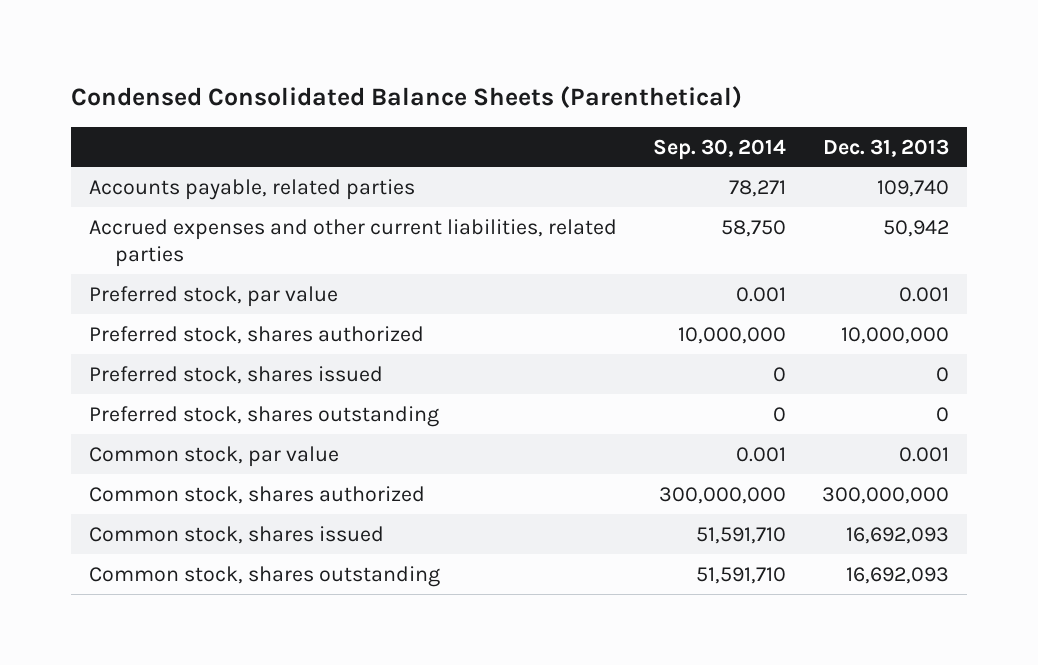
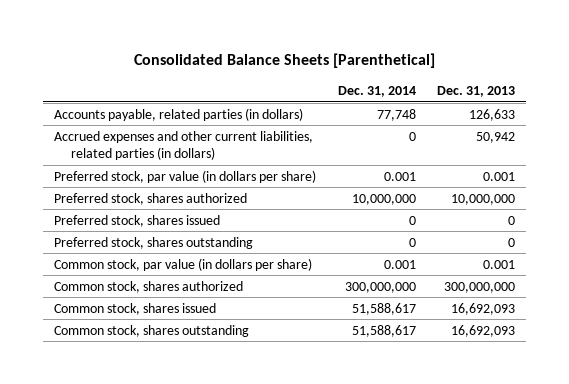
- Condensed Consolidated Balance Sheets (Parenthetical)
+ Consolidated Balance Sheets [Parenthetical]
- | Sep. 30, 2014 | Dec. 31, 2013
+ | Dec. 31, 2014 | Dec. 31, 2013
- Accounts payable, related parties | 78,271 | 109,740
- Accrued expenses and other current liabilities, related parties | 58,750 | 50,942
- Preferred stock, par value | 0.001 | 0.001
+ Accounts payable, related parties (in dollars) | 77,748 | 126,633
+ Accrued expenses and other current liabilities, related parties (in dollars) | 0 | 50,942
+ Preferred stock, par value (in dollars per share) | 0.001 | 0.001
- Common stock, par value | 0.001 | 0.001
+ Common stock, par value (in dollars per share) | 0.001 | 0.001

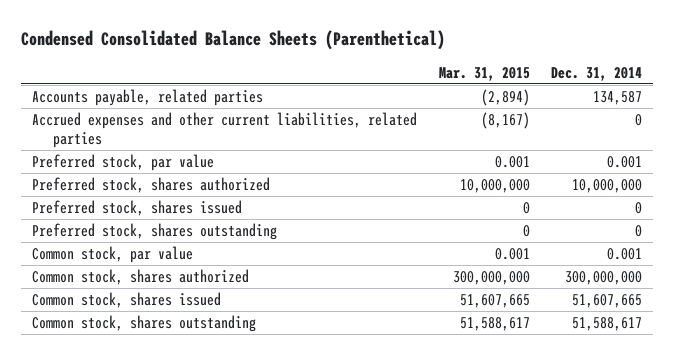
- Consolidated Balance Sheets [Parenthetical]
+ Condensed Consolidated Balance Sheets (Parenthetical)
- | Dec. 31, 2014 | Dec. 31, 2013
+ | Mar. 31, 2015 | Dec. 31, 2014
- Accounts payable, related parties (in dollars) | 77,748 | 126,633
- Accrued expenses and other current liabilities, related parties (in dollars) | 0 | 50,942
- Preferred stock, par value (in dollars per share) | 0.001 | 0.001
+ Accounts payable, related parties | (2,894) | 134,587
+ Accrued expenses and other current liabilities, related parties | (8,167) | 0
+ Preferred stock, par value | 0.001 | 0.001
- Common stock, par value (in dollars per share) | 0.001 | 0.001
+ Common stock, par value | 0.001 | 0.001
- Common stock, shares issued | 51,588,617 | 16,692,093
+ Common stock, shares issued | 51,607,665 | 51,607,665

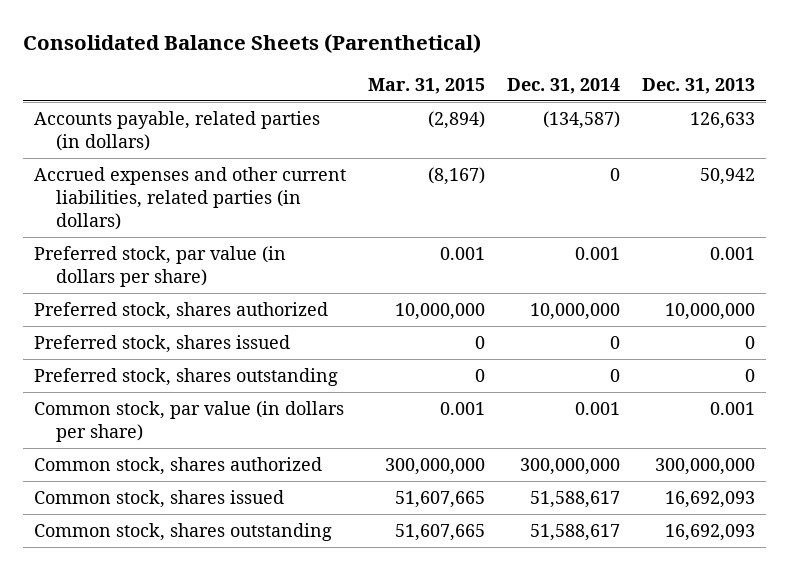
- Condensed Consolidated Balance Sheets (Parenthetical)
+ Consolidated Balance Sheets (Parenthetical)
- | Mar. 31, 2015 | Dec. 31, 2014
+ | Mar. 31, 2015 | Dec. 31, 2014 | Dec. 31, 2013
- Accounts payable, related parties | (2,894) | 134,587
- Accrued expenses and other current liabilities, related parties | (8,167) | 0
- Preferred stock, par value | 0.001 | 0.001
+ Accounts payable, related parties (in dollars) | (2,894) | (134,587) | 126,633
+ Accrued expenses and other current liabilities, related parties (in dollars) | (8,167) | 0 | 50,942
+ Preferred stock, par value (in dollars per share) | 0.001 | 0.001 | 0.001
- Common stock, par value | 0.001 | 0.001
+ Common stock, par value (in dollars per share) | 0.001 | 0.001 | 0.001
- Common stock, shares issued | 51,607,665 | 51,607,665
- Common stock, shares outstanding | 51,588,617 | 51,588,617
+ Common stock, shares issued | 51,607,665 | 51,588,617 | 16,692,093
+ Common stock, shares outstanding | 51,607,665 | 51,588,617 | 16,692,093

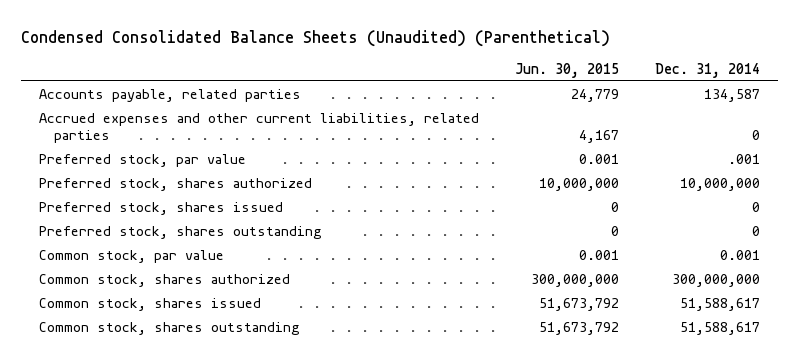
- Consolidated Balance Sheets (Parenthetical)
+ Condensed Consolidated Balance Sheets (Unaudited) (Parenthetical)
- | Mar. 31, 2015 | Dec. 31, 2014 | Dec. 31, 2013
+ | Jun. 30, 2015 | Dec. 31, 2014
- Accounts payable, related parties (in dollars) | (2,894) | (134,587) | 126,633
- Accrued expenses and other current liabilities, related parties (in dollars) | (8,167) | 0 | 50,942
- Preferred stock, par value (in dollars per share) | 0.001 | 0.001 | 0.001
+ Accounts payable, related parties | 24,779 | 134,587
+ Accrued expenses and other current liabilities, related parties | 4,167 | 0
+ Preferred stock, par value | 0.001 | .001
- Common stock, par value (in dollars per share) | 0.001 | 0.001 | 0.001
+ Common stock, par value | 0.001 | 0.001

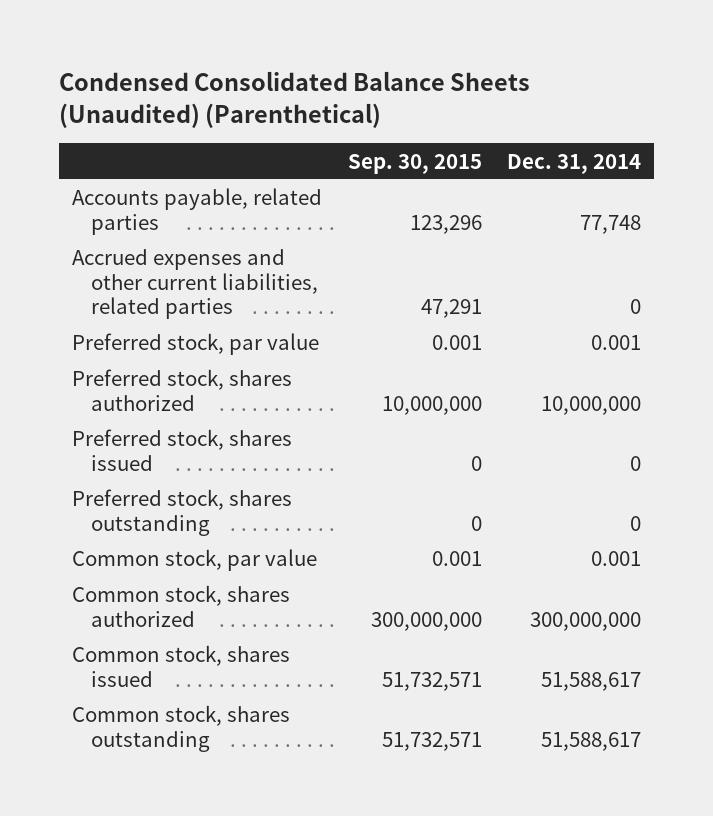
- | Jun. 30, 2015 | Dec. 31, 2014
+ | Sep. 30, 2015 | Dec. 31, 2014
- Accounts payable, related parties | 24,779 | 134,587
+ Accounts payable, related parties | 123,296 | 77,748
- Preferred stock, par value | 0.001 | .001
+ Preferred stock, par value | 0.001 | 0.001

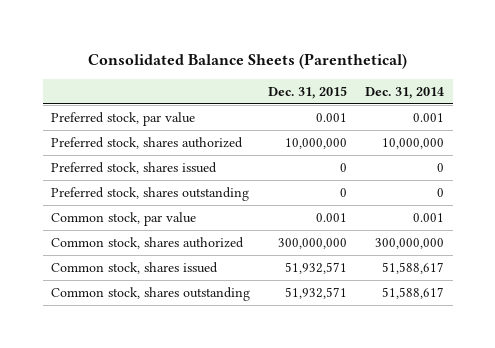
- Condensed Consolidated Balance Sheets (Unaudited) (Parenthetical)
+ Consolidated Balance Sheets (Parenthetical)
- | Sep. 30, 2015 | Dec. 31, 2014
+ | Dec. 31, 2015 | Dec. 31, 2014
- Accounts payable, related parties | 123,296 | 77,748
- Accrued expenses and other current liabilities, related parties | 47,291 | 0

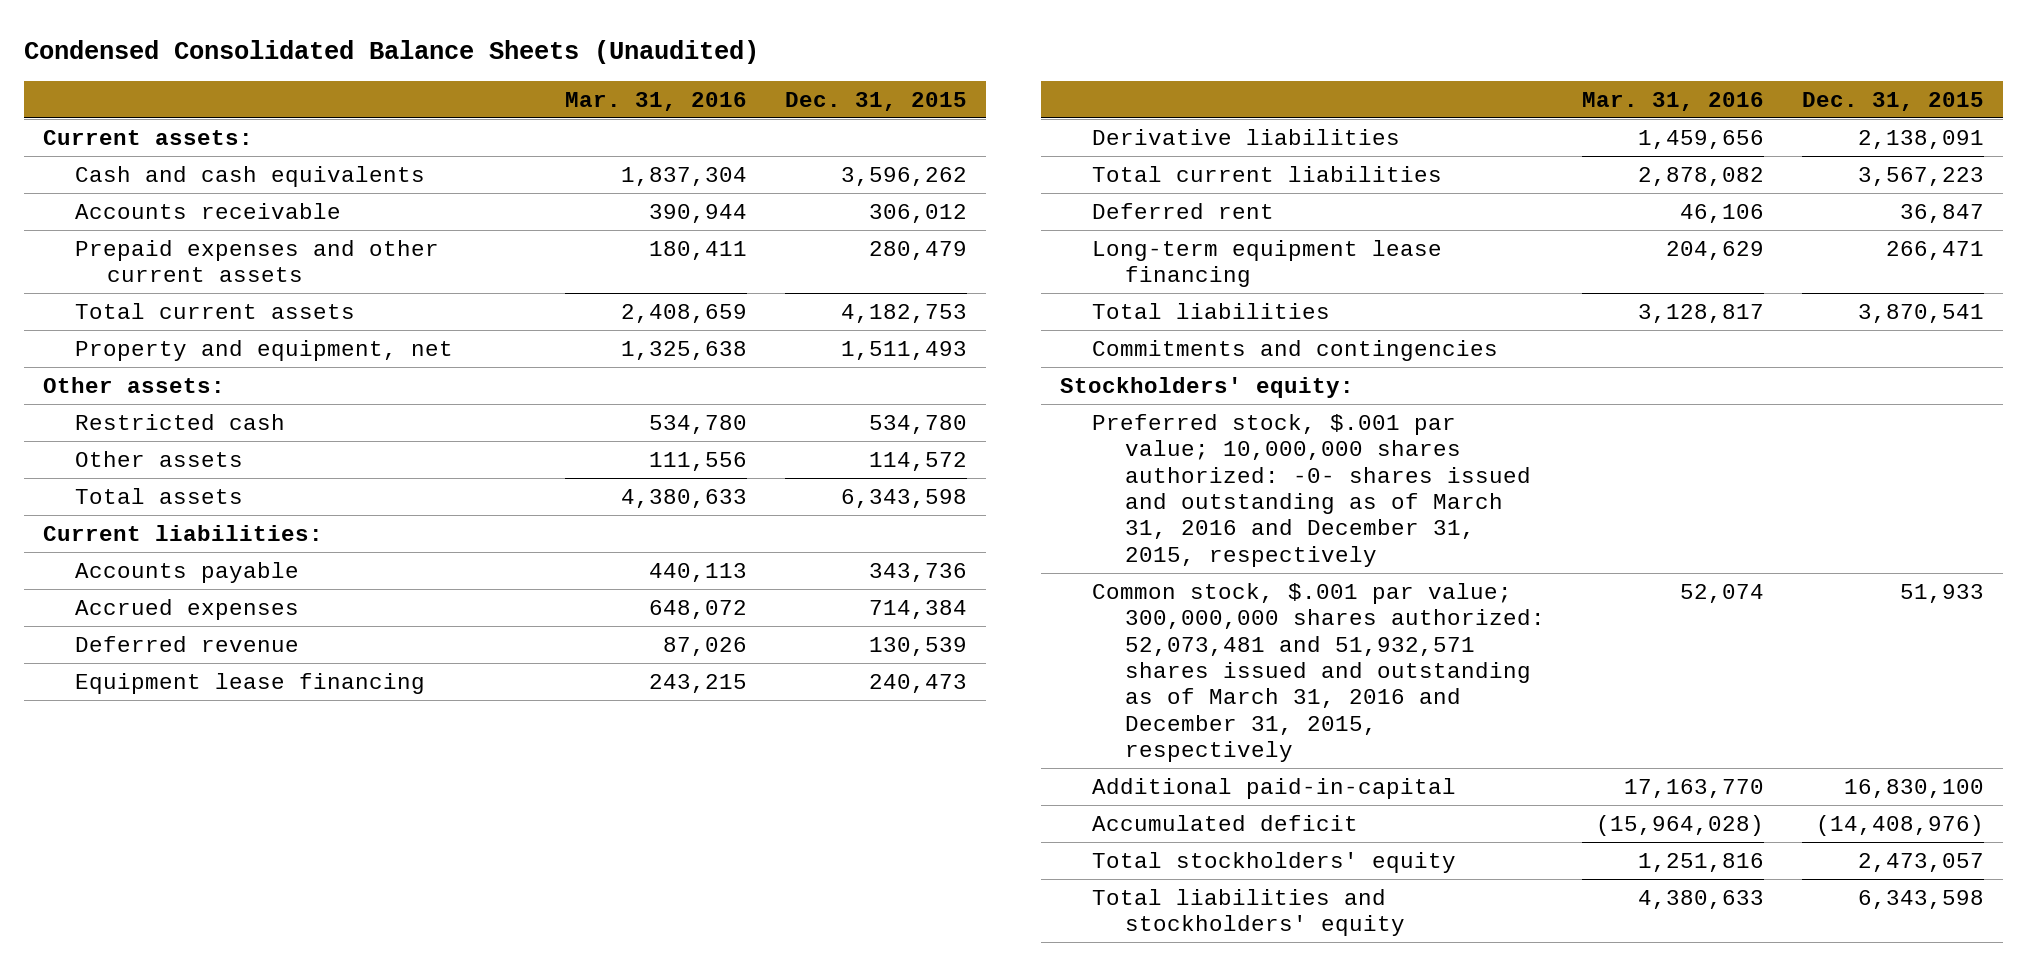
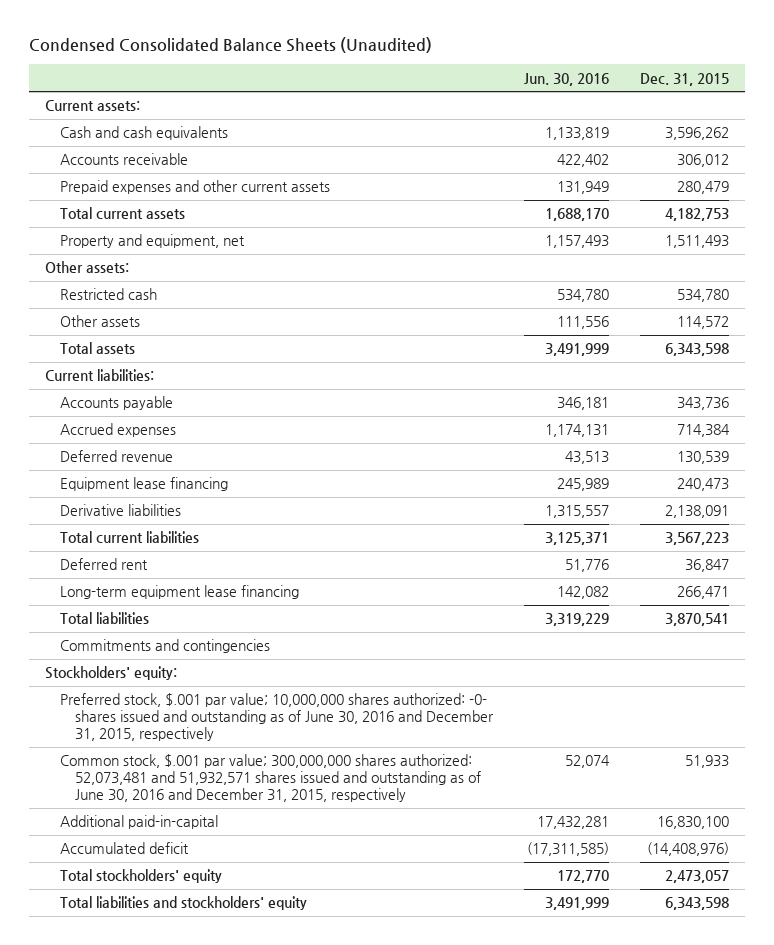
- | Mar. 31, 2016 | Dec. 31, 2015
+ | Jun. 30, 2016 | Dec. 31, 2015
- Preferred stock, $.001 par value; 10,000,000 shares authorized: -0- shares issued and outstanding as of March 31, 2016 and December 31, 2015, respectively
- Common stock, $.001 par value; 300,000,000 shares authorized: 52,073,481 and 51,932,571 shares issued and outstanding as of March 31, 2016 and December 31, 2015, respectively | 52,074 | 51,933
+ Preferred stock, $.001 par value; 10,000,000 shares authorized: -0- shares issued and outstanding as of June 30, 2016 and December 31, 2015, respectively
+ Common stock, $.001 par value; 300,000,000 shares authorized: 52,073,481 and 51,932,571 shares issued and outstanding as of June 30, 2016 and December 31, 2015, respectively | 52,074 | 51,933

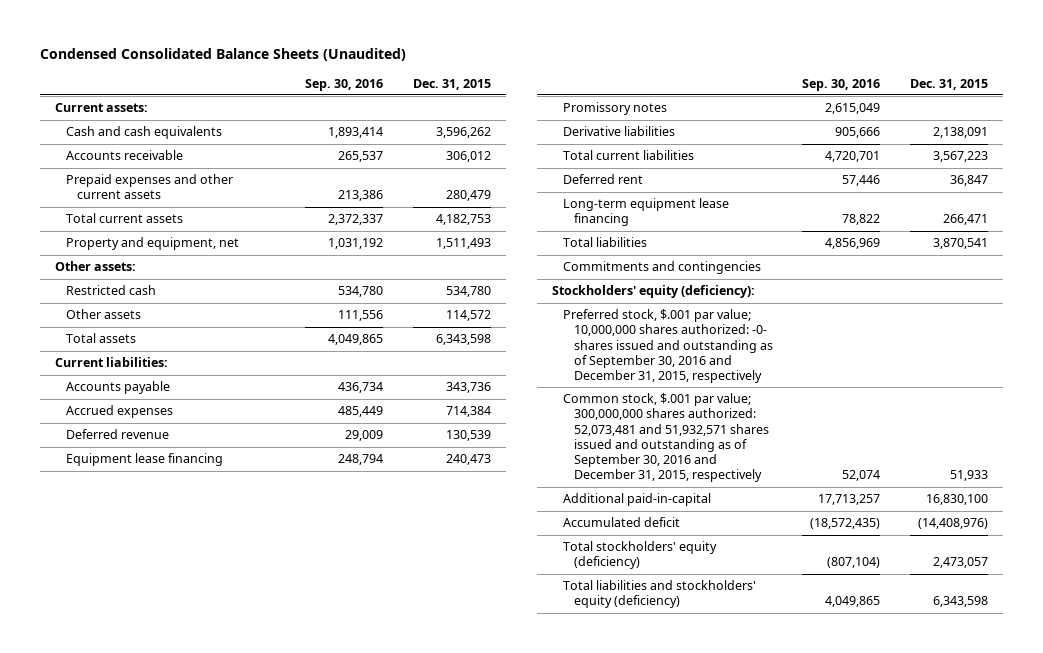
- | Jun. 30, 2016 | Dec. 31, 2015
+ | Sep. 30, 2016 | Dec. 31, 2015
+ Promissory notes | 2,615,049 |
- Stockholders' equity:
- Preferred stock, $.001 par value; 10,000,000 shares authorized: -0- shares issued and outstanding as of June 30, 2016 and December 31, 2015, respectively
- Common stock, $.001 par value; 300,000,000 shares authorized: 52,073,481 and 51,932,571 shares issued and outstanding as of June 30, 2016 and December 31, 2015, respectively | 52,074 | 51,933
+ Stockholders' equity (deficiency):
+ Preferred stock, $.001 par value; 10,000,000 shares authorized: -0- shares issued and outstanding as of September 30, 2016 and December 31, 2015, respectively
+ Common stock, $.001 par value; 300,000,000 shares authorized: 52,073,481 and 51,932,571 shares issued and outstanding as of September 30, 2016 and December 31, 2015, respectively | 52,074 | 51,933
- Total stockholders' equity | 172,770 | 2,473,057
- Total liabilities and stockholders' equity | 3,491,999 | 6,343,598
+ Total stockholders' equity (deficiency) | (807,104) | 2,473,057
+ Total liabilities and stockholders' equity (deficiency) | 4,049,865 | 6,343,598

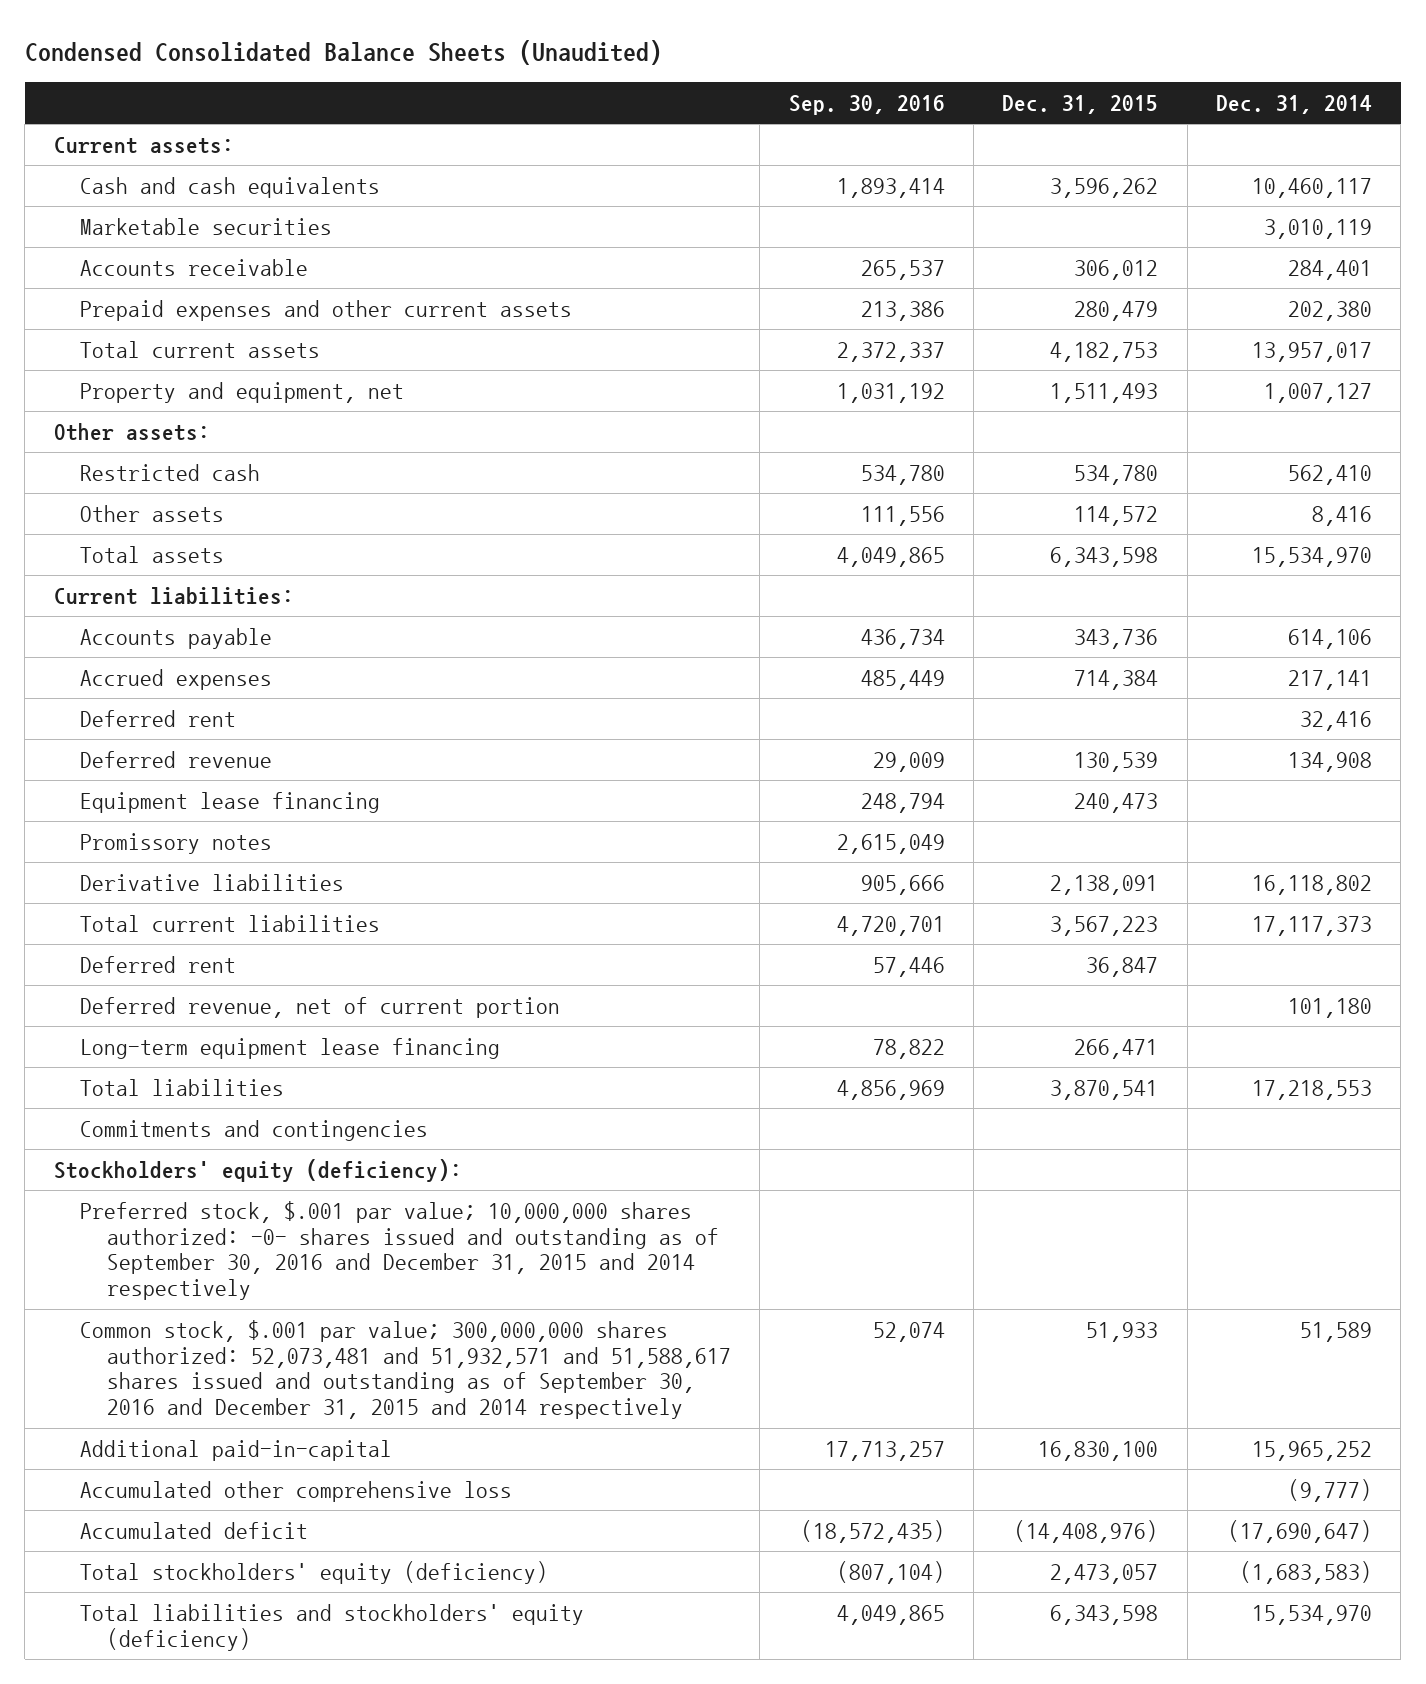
- | Sep. 30, 2016 | Dec. 31, 2015
+ | Sep. 30, 2016 | Dec. 31, 2015 | Dec. 31, 2014
+ Marketable securities | | | 3,010,119
+ Deferred rent | | | 32,416
+ Deferred revenue, net of current portion | | | 101,180
- Preferred stock, $.001 par value; 10,000,000 shares authorized: -0- shares issued and outstanding as of September 30, 2016 and December 31, 2015, respectively
- Common stock, $.001 par value; 300,000,000 shares authorized: 52,073,481 and 51,932,571 shares issued and outstanding as of September 30, 2016 and December 31, 2015, respectively | 52,074 | 51,933
+ Preferred stock, $.001 par value; 10,000,000 shares authorized: -0- shares issued and outstanding as of September 30, 2016 and December 31, 2015 and 2014 respectively
+ Common stock, $.001 par value; 300,000,000 shares authorized: 52,073,481 and 51,932,571 and 51,588,617 shares issued and outstanding as of September 30, 2016 and December 31, 2015 and 2014 respectively | 52,074 | 51,933 | 51,589
+ Accumulated other comprehensive loss | | | (9,777)

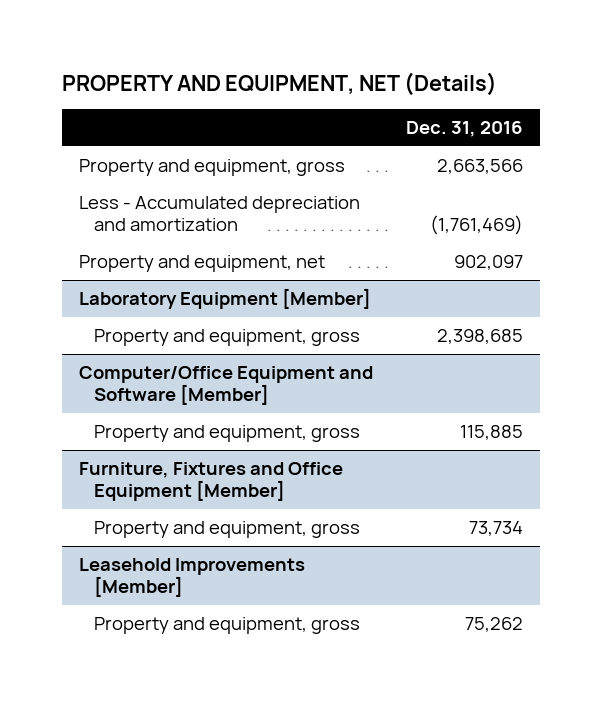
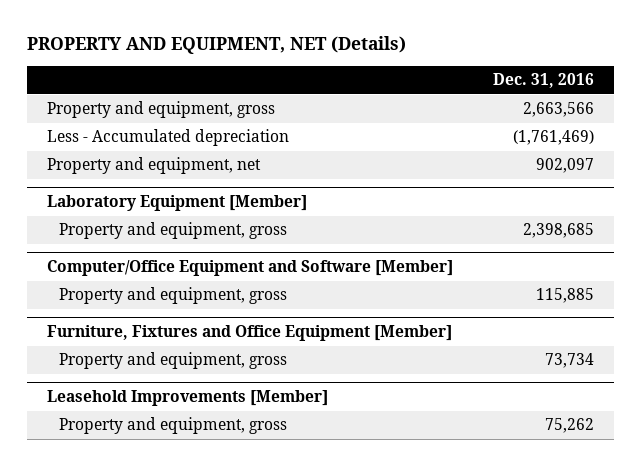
- Less - Accumulated depreciation and amortization | (1,761,469)
+ Less - Accumulated depreciation | (1,761,469)

